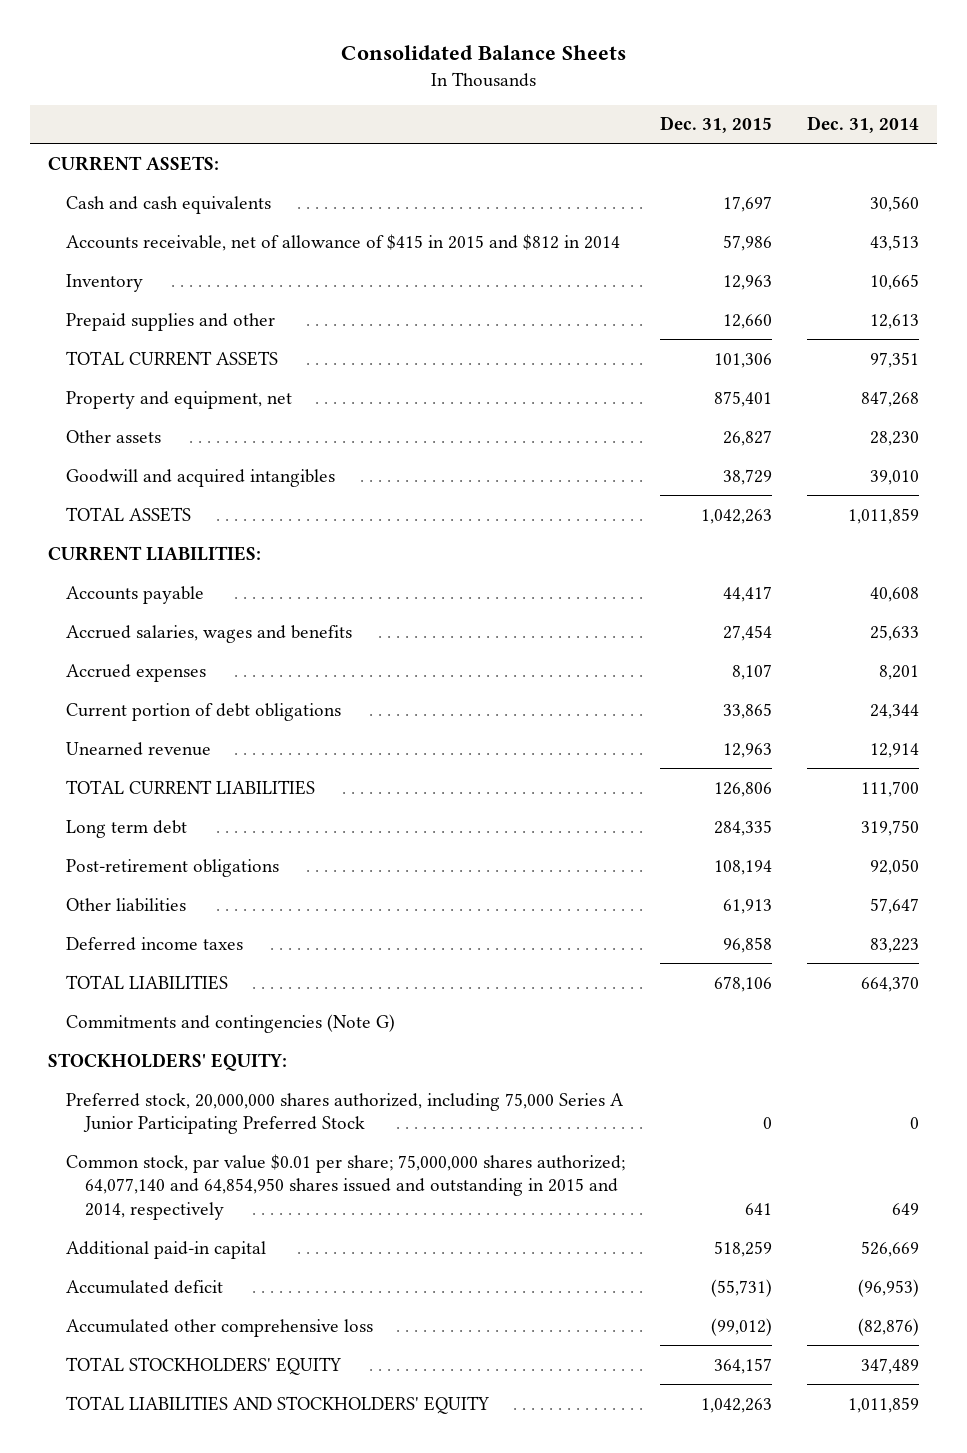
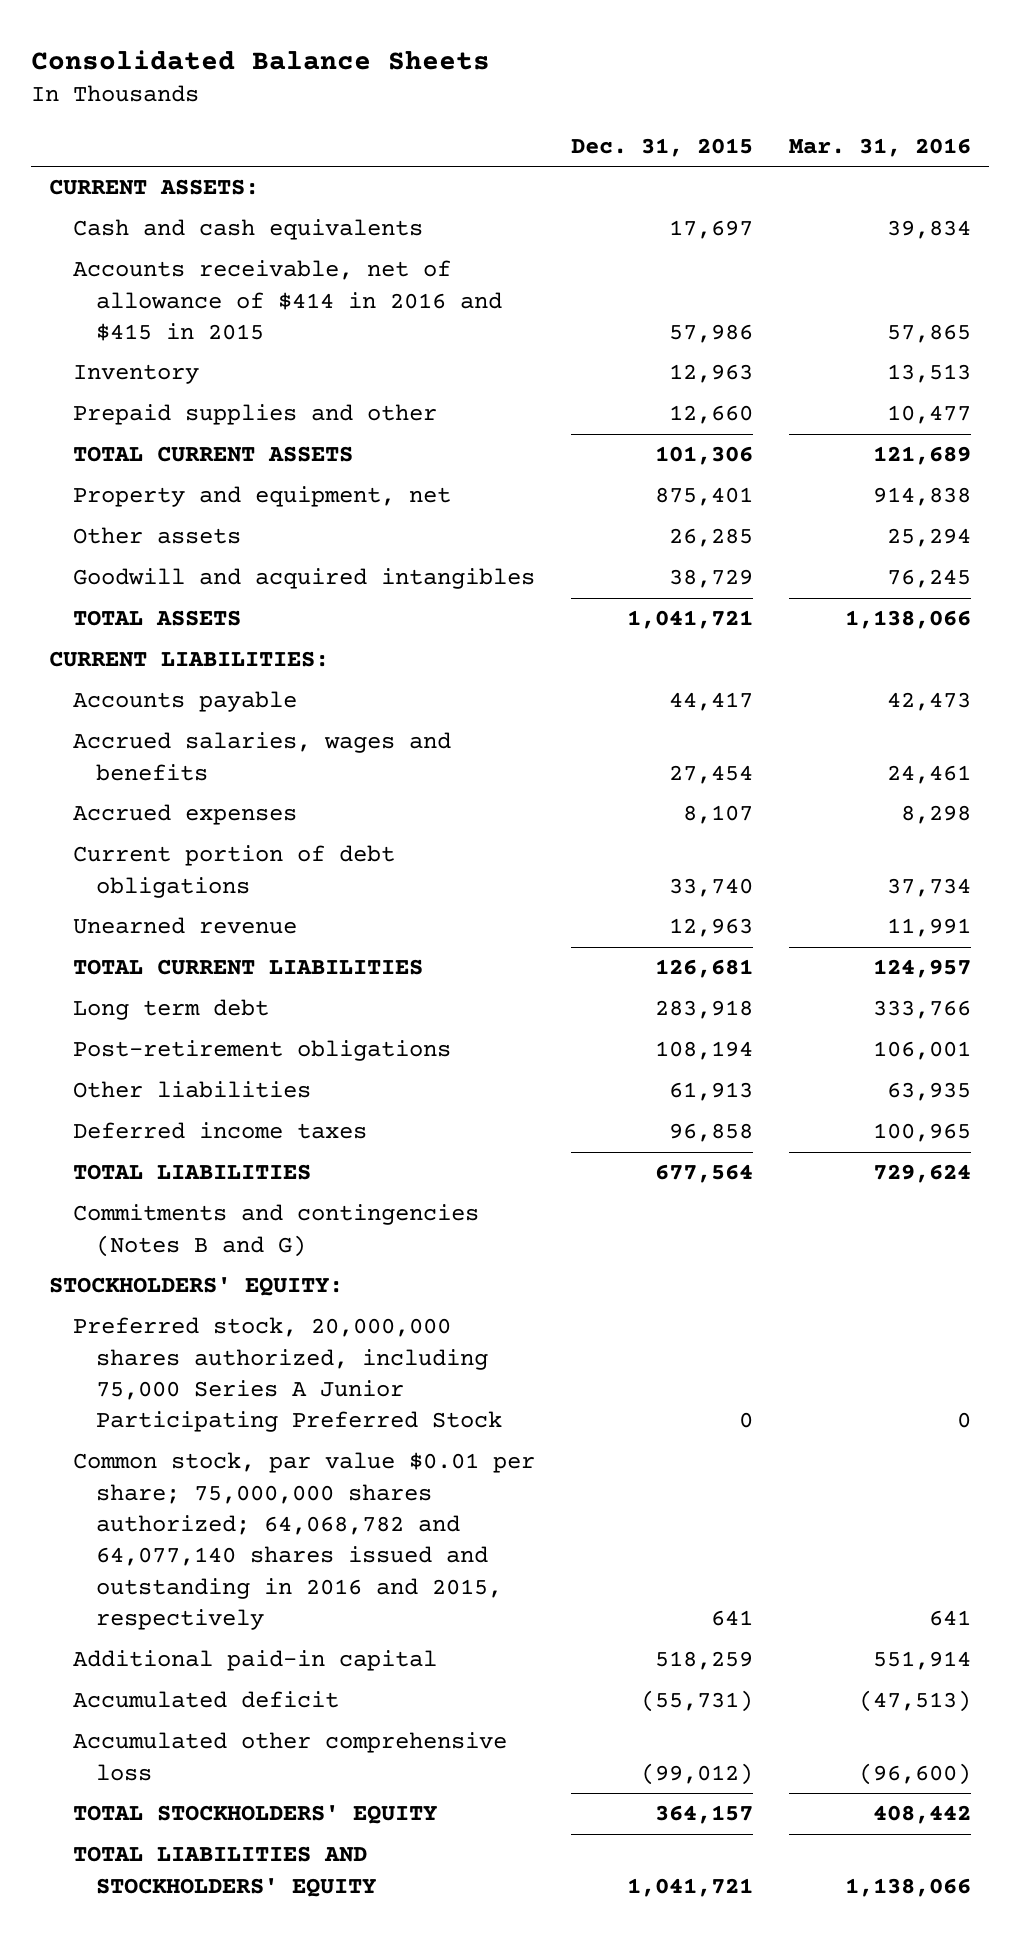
- | Dec. 31, 2015 | Dec. 31, 2014
+ | Dec. 31, 2015 | Mar. 31, 2016
- Accounts receivable, net of allowance of $415 in 2015 and $812 in 2014 | 57,986 | 43,513
+ Accounts receivable, net of allowance of $414 in 2016 and $415 in 2015 | 57,986 | 57,865
- Other assets | 26,827 | 28,230
+ Other assets | 26,285 | 25,294
- TOTAL ASSETS | 1,042,263 | 1,011,859
+ TOTAL ASSETS | 1,041,721 | 1,138,066
- Current portion of debt obligations | 33,865 | 24,344
+ Current portion of debt obligations | 33,740 | 37,734
- TOTAL CURRENT LIABILITIES | 126,806 | 111,700
- Long term debt | 284,335 | 319,750
+ TOTAL CURRENT LIABILITIES | 126,681 | 124,957
+ Long term debt | 283,918 | 333,766
- TOTAL LIABILITIES | 678,106 | 664,370
- Commitments and contingencies (Note G)
+ TOTAL LIABILITIES | 677,564 | 729,624
+ Commitments and contingencies (Notes B and G)
- Common stock, par value $0.01 per share; 75,000,000 shares authorized; 64,077,140 and 64,854,950 shares issued and outstanding in 2015 and 2014, respectively | 641 | 649
+ Common stock, par value $0.01 per share; 75,000,000 shares authorized; 64,068,782 and 64,077,140 shares issued and outstanding in 2016 and 2015, respectively | 641 | 641
- TOTAL LIABILITIES AND STOCKHOLDERS' EQUITY | 1,042,263 | 1,011,859
+ TOTAL LIABILITIES AND STOCKHOLDERS' EQUITY | 1,041,721 | 1,138,066

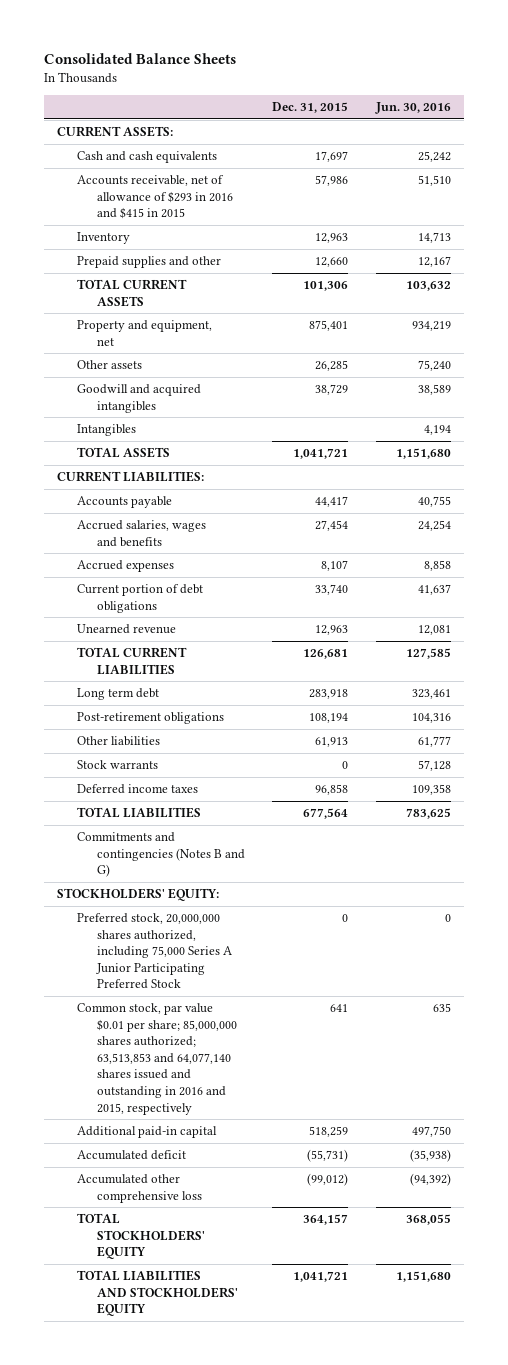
- | Dec. 31, 2015 | Mar. 31, 2016
+ | Dec. 31, 2015 | Jun. 30, 2016
- Accounts receivable, net of allowance of $414 in 2016 and $415 in 2015 | 57,986 | 57,865
+ Accounts receivable, net of allowance of $293 in 2016 and $415 in 2015 | 57,986 | 51,510
+ Intangibles | | 4,194
+ Stock warrants | 0 | 57,128
- Common stock, par value $0.01 per share; 75,000,000 shares authorized; 64,068,782 and 64,077,140 shares issued and outstanding in 2016 and 2015, respectively | 641 | 641
+ Common stock, par value $0.01 per share; 85,000,000 shares authorized; 63,513,853 and 64,077,140 shares issued and outstanding in 2016 and 2015, respectively | 641 | 635

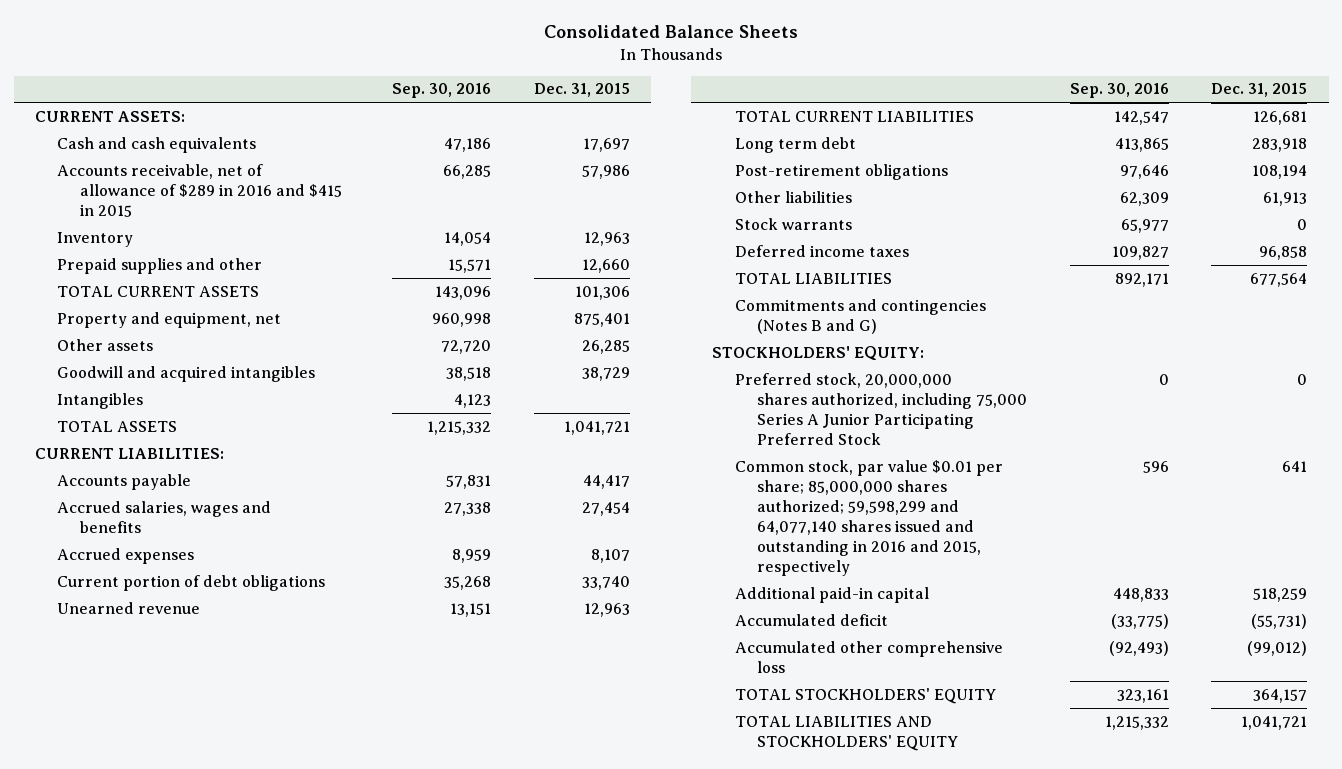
- | Dec. 31, 2015 | Jun. 30, 2016
+ | Sep. 30, 2016 | Dec. 31, 2015
- Accounts receivable, net of allowance of $293 in 2016 and $415 in 2015 | 57,986 | 51,510
+ Accounts receivable, net of allowance of $289 in 2016 and $415 in 2015 | 66,285 | 57,986
- Common stock, par value $0.01 per share; 85,000,000 shares authorized; 63,513,853 and 64,077,140 shares issued and outstanding in 2016 and 2015, respectively | 641 | 635
+ Common stock, par value $0.01 per share; 85,000,000 shares authorized; 59,598,299 and 64,077,140 shares issued and outstanding in 2016 and 2015, respectively | 596 | 641

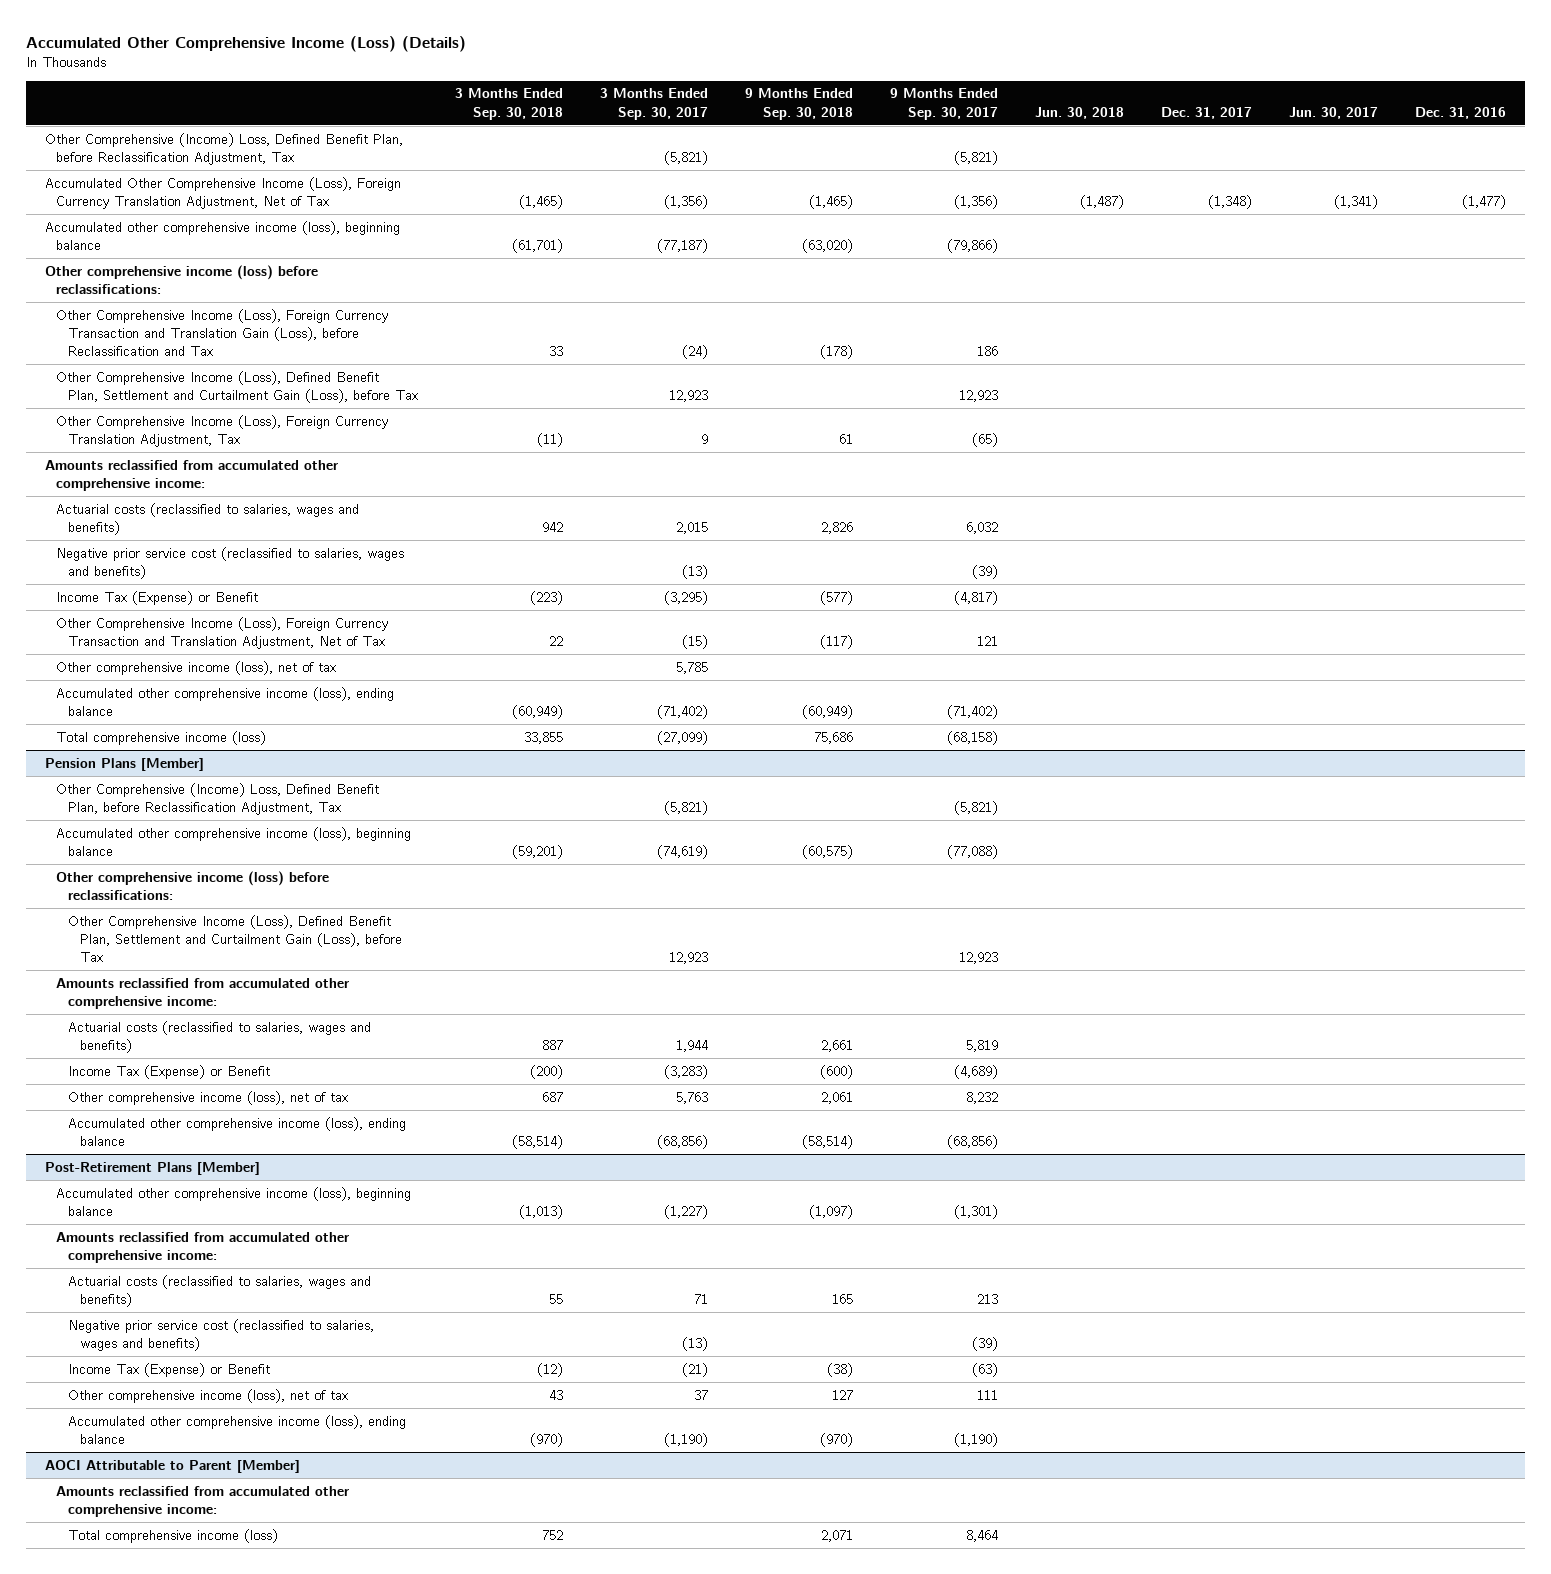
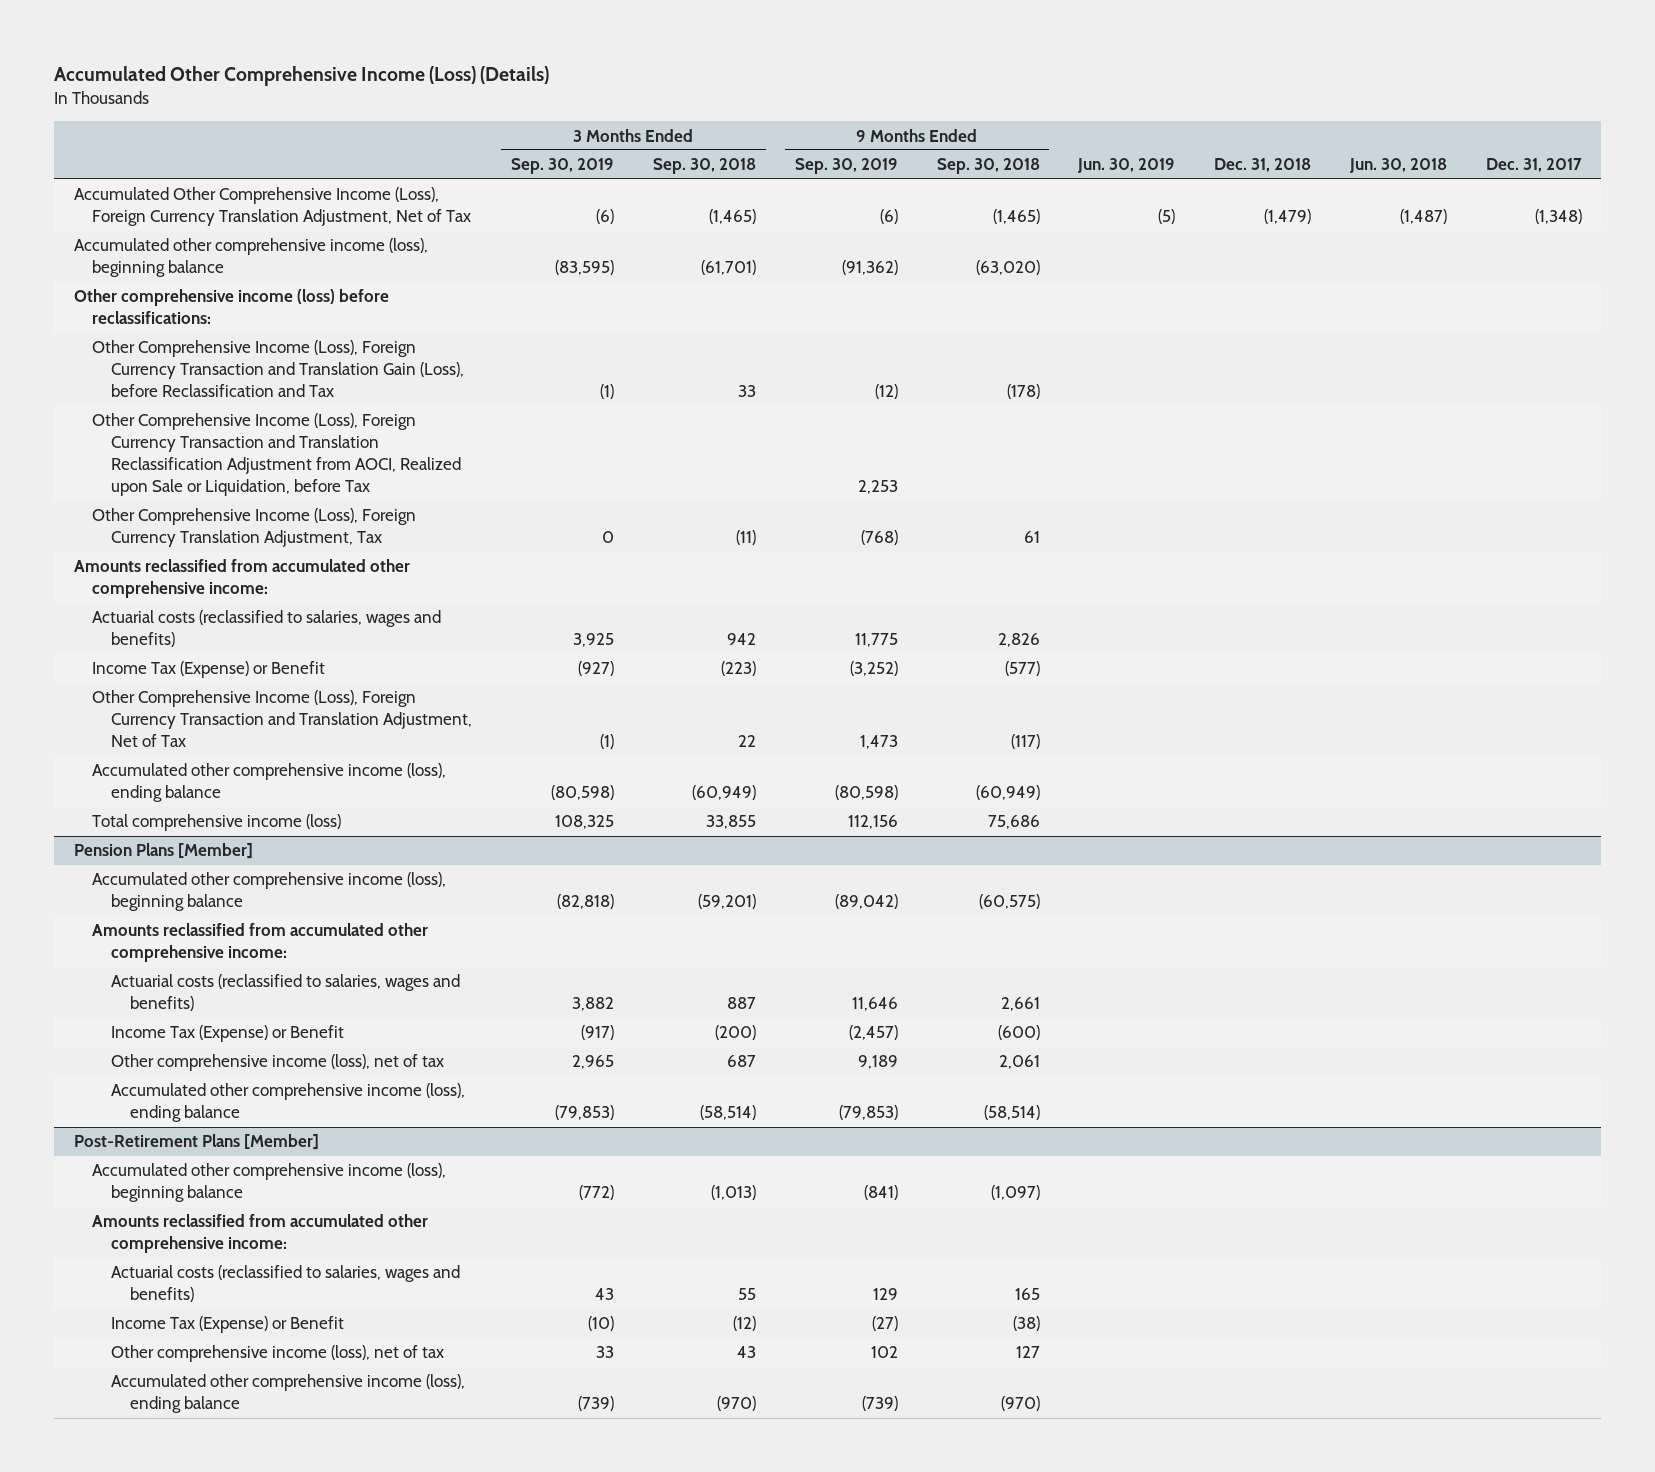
- | 3 Months Ended Sep. 30, 2018 | 3 Months Ended Sep. 30, 2017 | 9 Months Ended Sep. 30, 2018 | 9 Months Ended Sep. 30, 2017 | Jun. 30, 2018 | Dec. 31, 2017 | Jun. 30, 2017 | Dec. 31, 2016
+ | 3 Months Ended Sep. 30, 2019 | 3 Months Ended Sep. 30, 2018 | 9 Months Ended Sep. 30, 2019 | 9 Months Ended Sep. 30, 2018 | Jun. 30, 2019 | Dec. 31, 2018 | Jun. 30, 2018 | Dec. 31, 2017
- Other Comprehensive (Income) Loss, Defined Benefit Plan, before Reclassification Adjustment, Tax | | (5,821) | | (5,821) | | | |
- Other Comprehensive Income (Loss), Defined Benefit Plan, Settlement and Curtailment Gain (Loss), before Tax | | 12,923 | | 12,923 | | | |
+ Other Comprehensive Income (Loss), Foreign Currency Transaction and Translation Reclassification Adjustment from AOCI, Realized upon Sale or Liquidation, before Tax | | | 2,253 | | | | |
- Negative prior service cost (reclassified to salaries, wages and benefits) | | (13) | | (39) | | | |
- Other comprehensive income (loss), net of tax | | 5,785 | | | | | |
@ Pension Plans [Member]
- Other Comprehensive (Income) Loss, Defined Benefit Plan, before Reclassification Adjustment, Tax | | (5,821) | | (5,821) | | | |
- Other comprehensive income (loss) before reclassifications:
- Other Comprehensive Income (Loss), Defined Benefit Plan, Settlement and Curtailment Gain (Loss), before Tax | | 12,923 | | 12,923 | | | |
@ Post-Retirement Plans [Member]
- Negative prior service cost (reclassified to salaries, wages and benefits) | | (13) | | (39) | | | |
- AOCI Attributable to Parent [Member]
- Amounts reclassified from accumulated other comprehensive income:
- Total comprehensive income (loss) | 752 | | 2,071 | 8,464 | | | |

